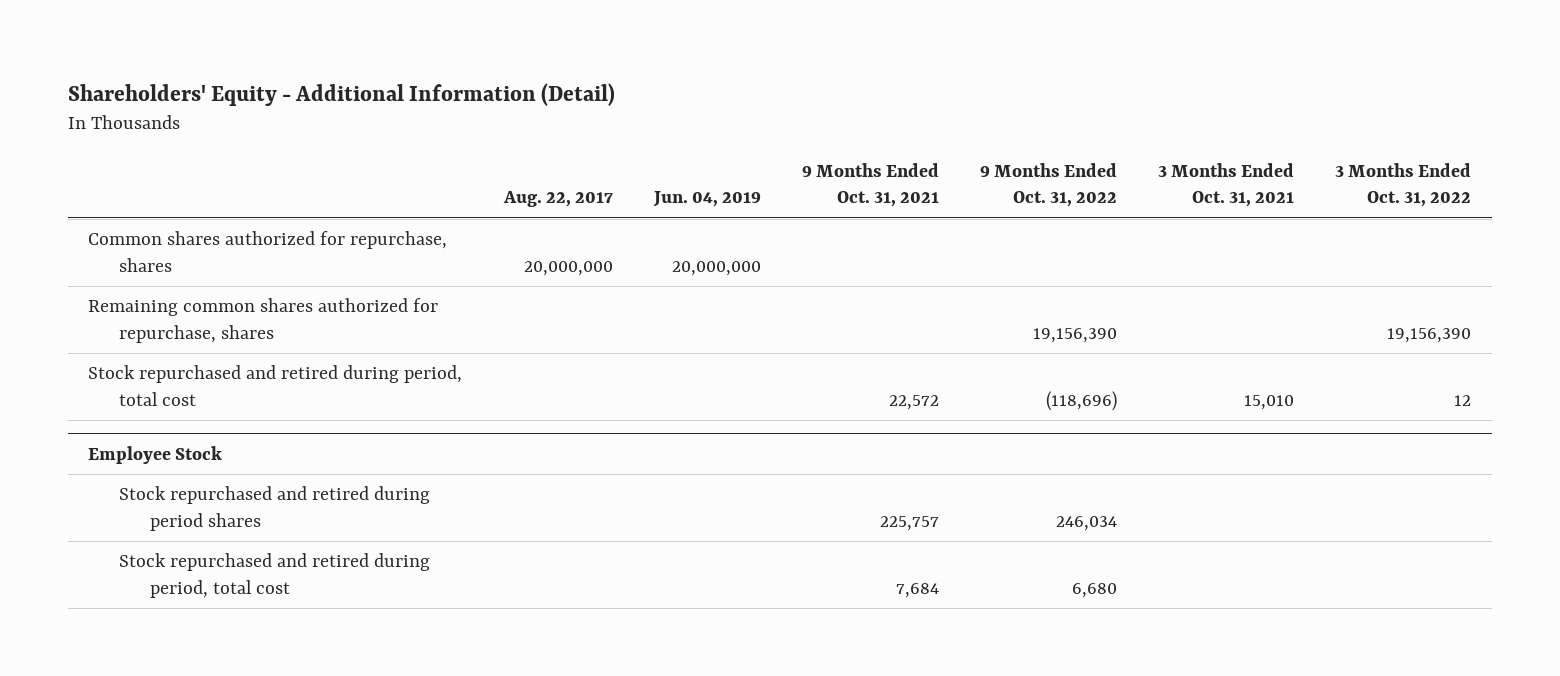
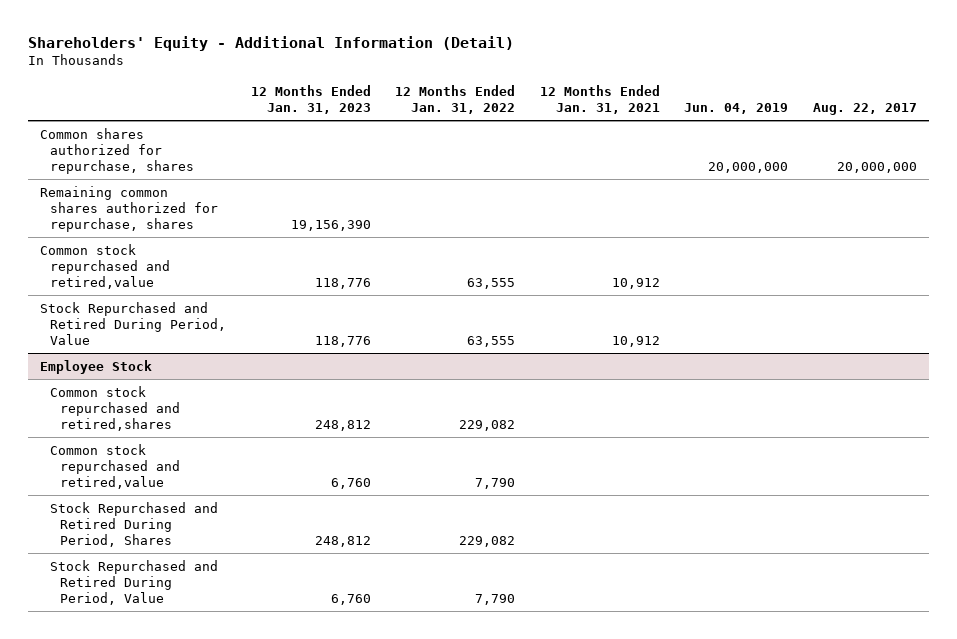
- | Aug. 22, 2017 | Jun. 04, 2019 | 9 Months Ended Oct. 31, 2021 | 9 Months Ended Oct. 31, 2022 | 3 Months Ended Oct. 31, 2021 | 3 Months Ended Oct. 31, 2022
+ | 12 Months Ended Jan. 31, 2023 | 12 Months Ended Jan. 31, 2022 | 12 Months Ended Jan. 31, 2021 | Jun. 04, 2019 | Aug. 22, 2017
- Stock repurchased and retired during period, total cost | | | 22,572 | (118,696) | 15,010 | 12
+ Common stock repurchased and retired,value | 118,776 | 63,555 | 10,912 | |
+ Stock Repurchased and Retired During Period, Value | 118,776 | 63,555 | 10,912 | |
@ Employee Stock
- Stock repurchased and retired during period shares | | | 225,757 | 246,034 | |
- Stock repurchased and retired during period, total cost | | | 7,684 | 6,680 | |
+ Common stock repurchased and retired,shares | 248,812 | 229,082 | | |
+ Common stock repurchased and retired,value | 6,760 | 7,790 | | |
+ Stock Repurchased and Retired During Period, Shares | 248,812 | 229,082 | | |
+ Stock Repurchased and Retired During Period, Value | 6,760 | 7,790 | | |

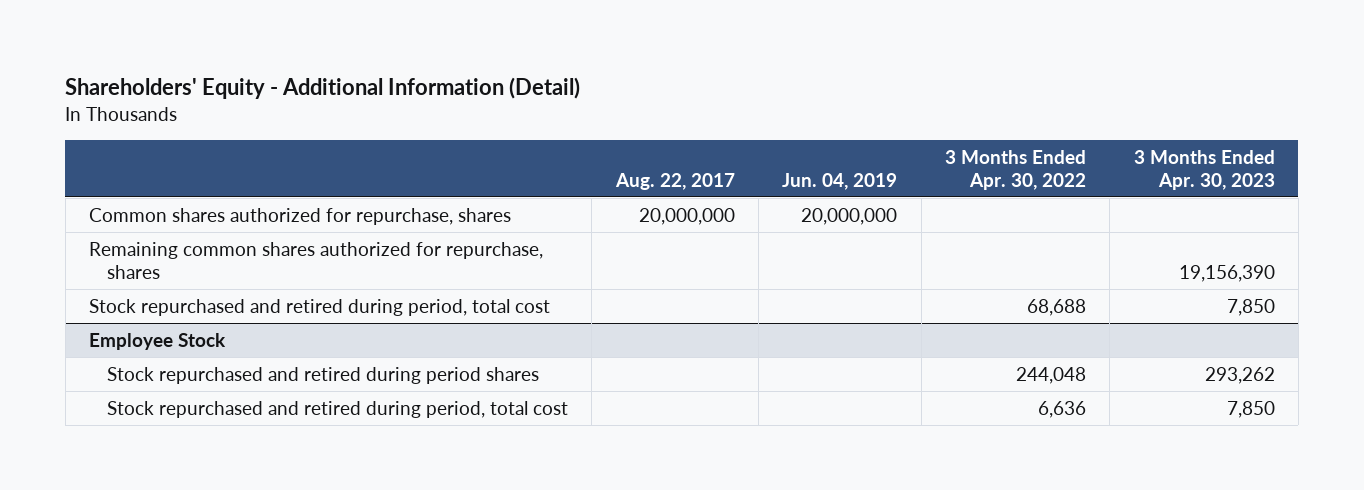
- | 12 Months Ended Jan. 31, 2023 | 12 Months Ended Jan. 31, 2022 | 12 Months Ended Jan. 31, 2021 | Jun. 04, 2019 | Aug. 22, 2017
+ | Aug. 22, 2017 | Jun. 04, 2019 | 3 Months Ended Apr. 30, 2022 | 3 Months Ended Apr. 30, 2023
- Common stock repurchased and retired,value | 118,776 | 63,555 | 10,912 | |
- Stock Repurchased and Retired During Period, Value | 118,776 | 63,555 | 10,912 | |
+ Stock repurchased and retired during period, total cost | | | 68,688 | 7,850
@ Employee Stock
- Common stock repurchased and retired,shares | 248,812 | 229,082 | | |
- Common stock repurchased and retired,value | 6,760 | 7,790 | | |
- Stock Repurchased and Retired During Period, Shares | 248,812 | 229,082 | | |
- Stock Repurchased and Retired During Period, Value | 6,760 | 7,790 | | |
+ Stock repurchased and retired during period shares | | | 244,048 | 293,262
+ Stock repurchased and retired during period, total cost | | | 6,636 | 7,850

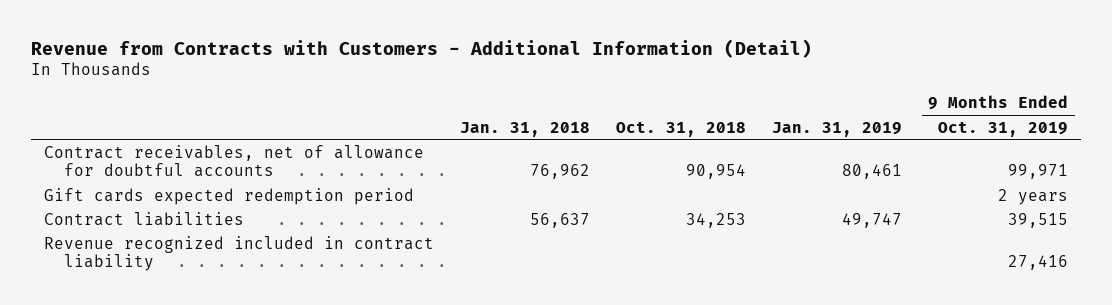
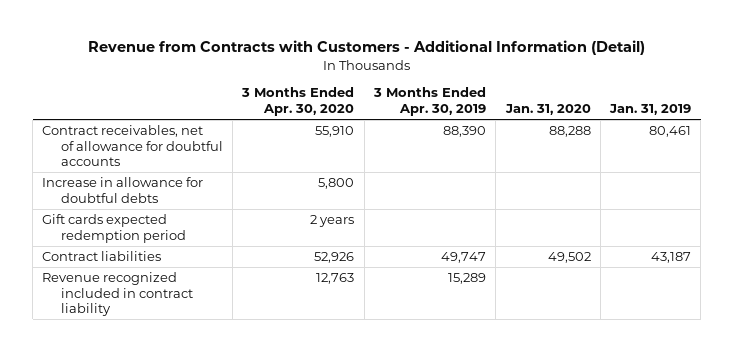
- | Jan. 31, 2018 | Oct. 31, 2018 | Jan. 31, 2019 | 9 Months Ended Oct. 31, 2019
+ | 3 Months Ended Apr. 30, 2020 | 3 Months Ended Apr. 30, 2019 | Jan. 31, 2020 | Jan. 31, 2019
+ Increase in allowance for doubtful debts | 5,800 | | |
- Contract liabilities | 56,637 | 34,253 | 49,747 | 39,515
+ Contract liabilities | 52,926 | 49,747 | 49,502 | 43,187

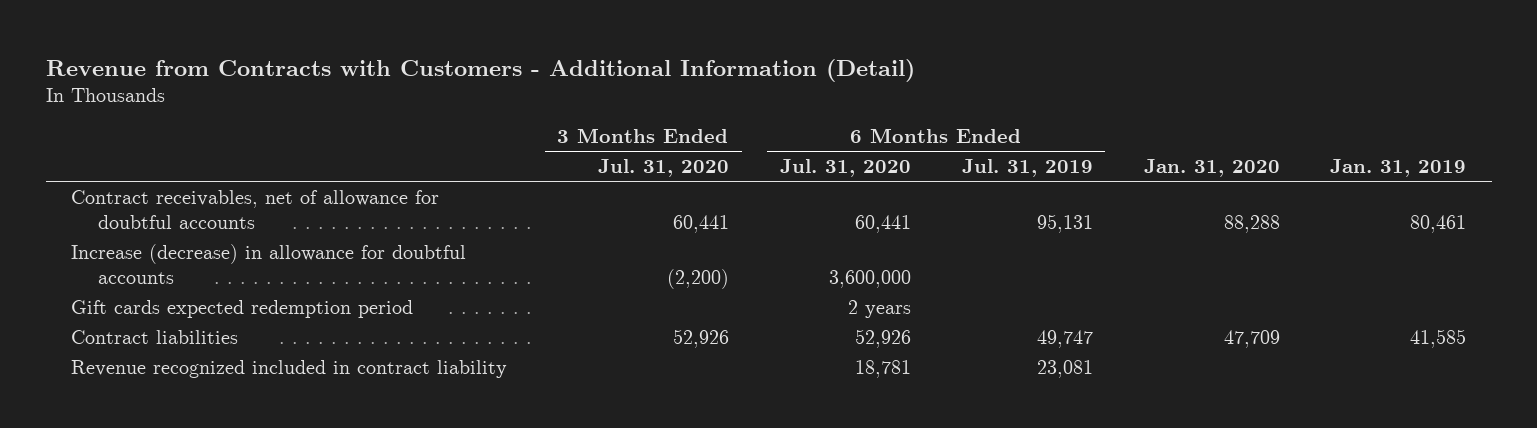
- | 3 Months Ended Apr. 30, 2020 | 3 Months Ended Apr. 30, 2019 | Jan. 31, 2020 | Jan. 31, 2019
+ | 3 Months Ended Jul. 31, 2020 | 6 Months Ended Jul. 31, 2020 | 6 Months Ended Jul. 31, 2019 | Jan. 31, 2020 | Jan. 31, 2019
- Increase in allowance for doubtful debts | 5,800 | | |
+ Increase (decrease) in allowance for doubtful accounts | (2,200) | 3,600,000 | | |
- Contract liabilities | 52,926 | 49,747 | 49,502 | 43,187
+ Contract liabilities | 52,926 | 52,926 | 49,747 | 47,709 | 41,585

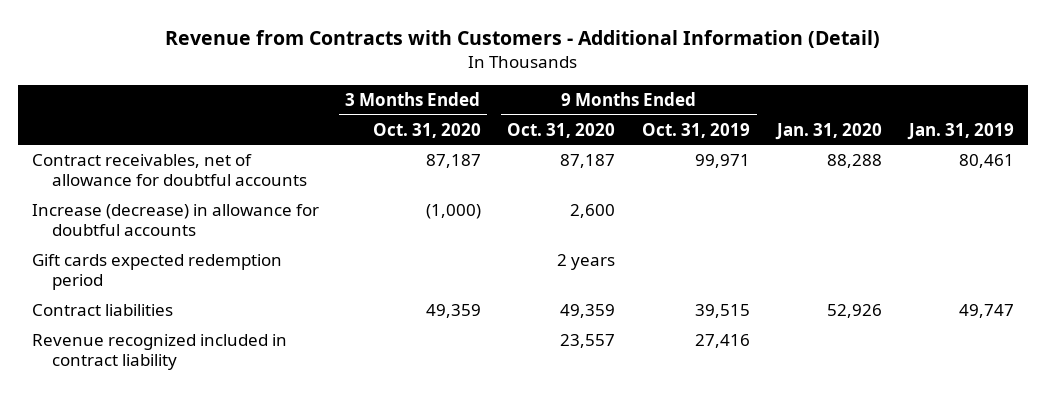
- | 3 Months Ended Jul. 31, 2020 | 6 Months Ended Jul. 31, 2020 | 6 Months Ended Jul. 31, 2019 | Jan. 31, 2020 | Jan. 31, 2019
+ | 3 Months Ended Oct. 31, 2020 | 9 Months Ended Oct. 31, 2020 | 9 Months Ended Oct. 31, 2019 | Jan. 31, 2020 | Jan. 31, 2019
- Contract liabilities | 52,926 | 52,926 | 49,747 | 47,709 | 41,585
+ Contract liabilities | 49,359 | 49,359 | 39,515 | 52,926 | 49,747

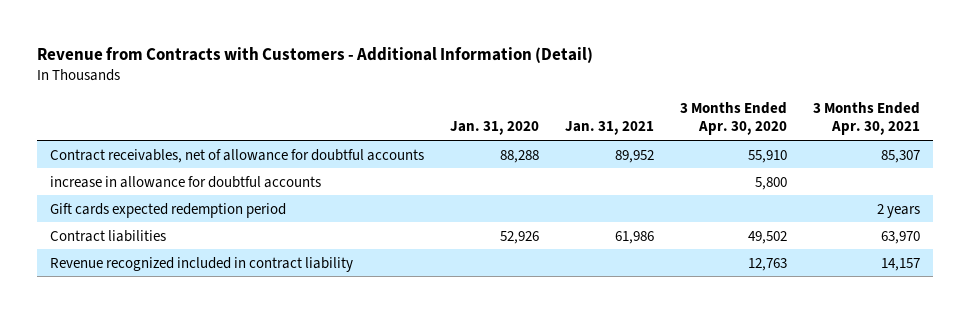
- | 3 Months Ended Oct. 31, 2020 | 9 Months Ended Oct. 31, 2020 | 9 Months Ended Oct. 31, 2019 | Jan. 31, 2020 | Jan. 31, 2019
+ | Jan. 31, 2020 | Jan. 31, 2021 | 3 Months Ended Apr. 30, 2020 | 3 Months Ended Apr. 30, 2021
- Increase (decrease) in allowance for doubtful accounts | (1,000) | 2,600 | | |
+ increase in allowance for doubtful accounts | | | 5,800 |

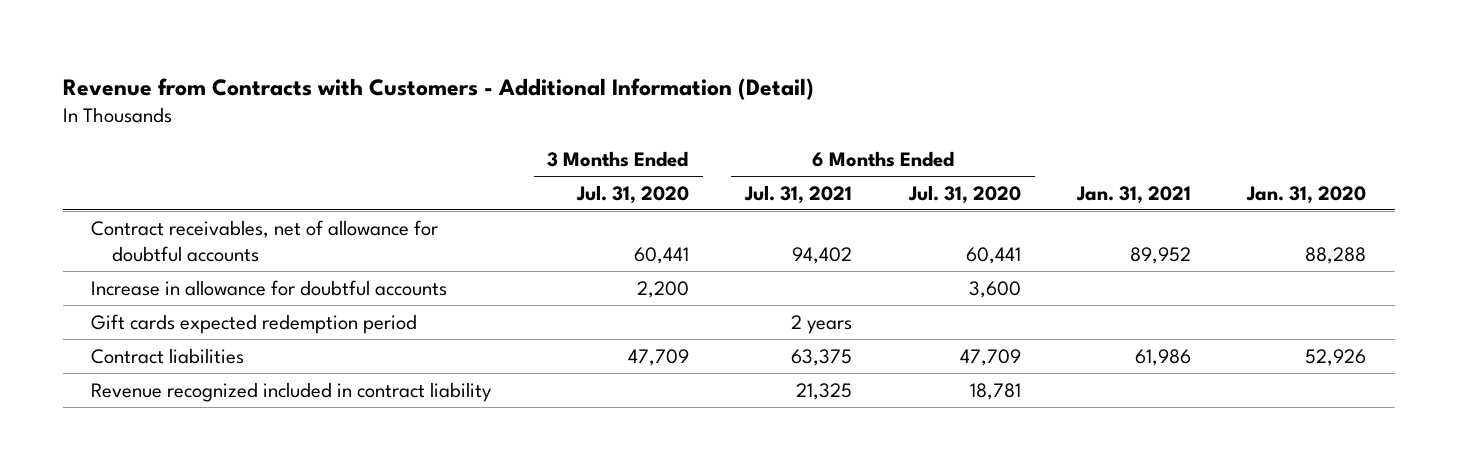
- | Jan. 31, 2020 | Jan. 31, 2021 | 3 Months Ended Apr. 30, 2020 | 3 Months Ended Apr. 30, 2021
+ | 3 Months Ended Jul. 31, 2020 | 6 Months Ended Jul. 31, 2021 | 6 Months Ended Jul. 31, 2020 | Jan. 31, 2021 | Jan. 31, 2020
- increase in allowance for doubtful accounts | | | 5,800 |
+ Increase in allowance for doubtful accounts | 2,200 | | 3,600 | |

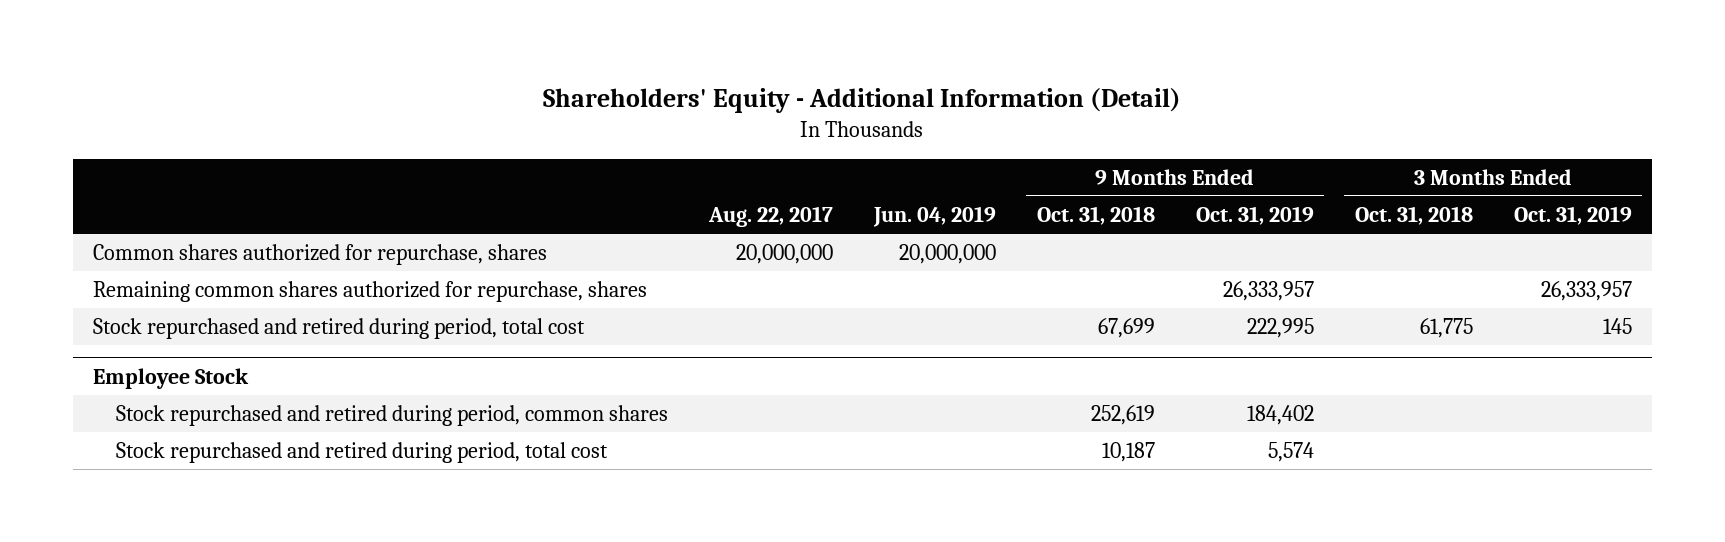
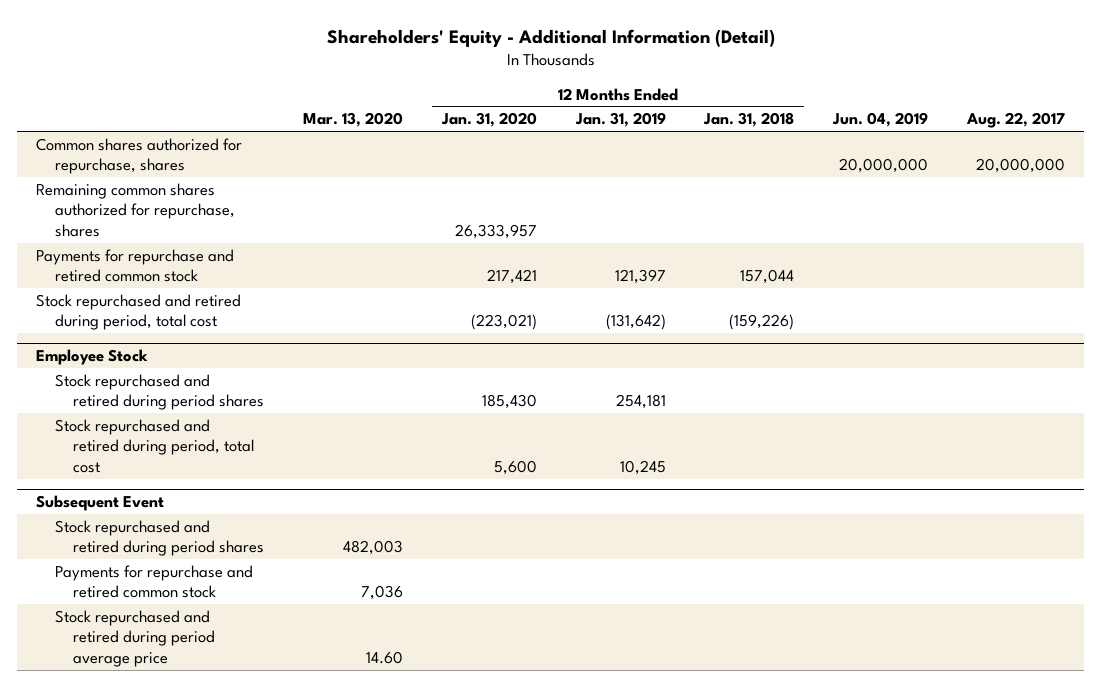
- | Aug. 22, 2017 | Jun. 04, 2019 | 9 Months Ended Oct. 31, 2018 | 9 Months Ended Oct. 31, 2019 | 3 Months Ended Oct. 31, 2018 | 3 Months Ended Oct. 31, 2019
+ | Mar. 13, 2020 | 12 Months Ended Jan. 31, 2020 | 12 Months Ended Jan. 31, 2019 | 12 Months Ended Jan. 31, 2018 | Jun. 04, 2019 | Aug. 22, 2017
+ Payments for repurchase and retired common stock | | 217,421 | 121,397 | 157,044 | |
@ Employee Stock
- Stock repurchased and retired during period, common shares | | | 252,619 | 184,402 | |
+ Stock repurchased and retired during period shares | | 185,430 | 254,181 | | |
+ Subsequent Event
+ Stock repurchased and retired during period shares | 482,003 | | | | |
+ Payments for repurchase and retired common stock | 7,036 | | | | |
+ Stock repurchased and retired during period average price | 14.60 | | | | |

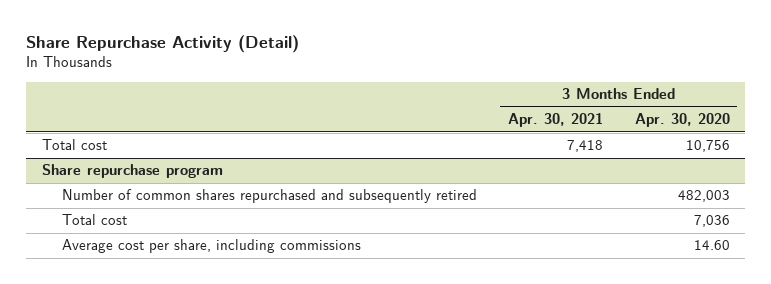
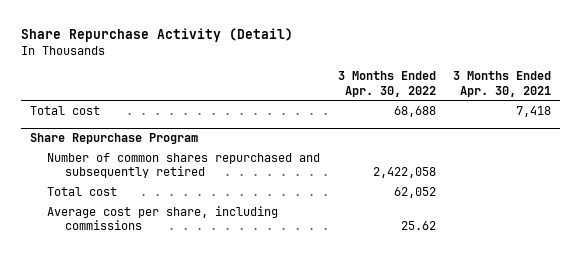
- | 3 Months Ended Apr. 30, 2021 | 3 Months Ended Apr. 30, 2020
+ | 3 Months Ended Apr. 30, 2022 | 3 Months Ended Apr. 30, 2021
- Share repurchase program
+ Share Repurchase Program

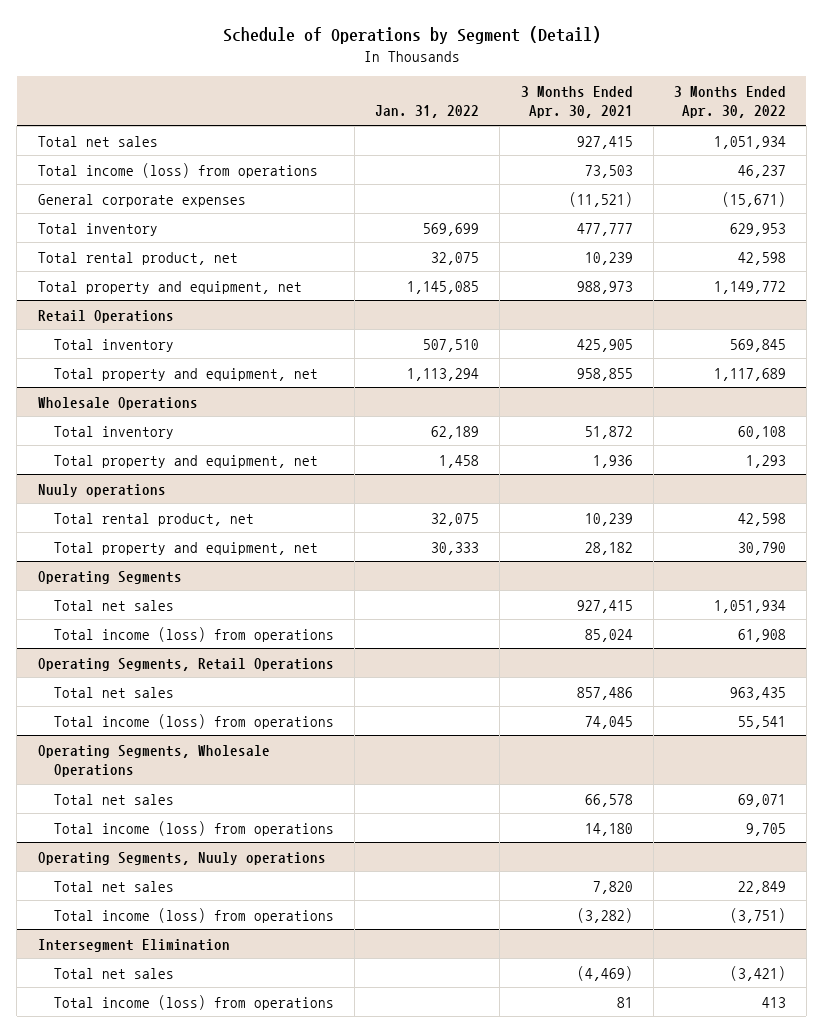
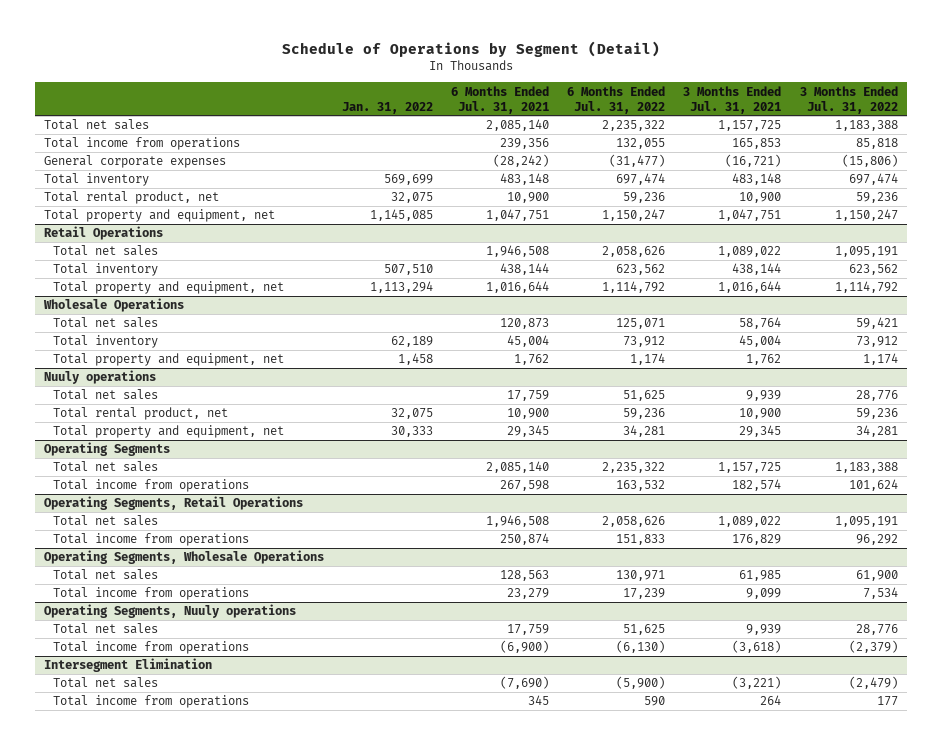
- | Jan. 31, 2022 | 3 Months Ended Apr. 30, 2021 | 3 Months Ended Apr. 30, 2022
+ | Jan. 31, 2022 | 6 Months Ended Jul. 31, 2021 | 6 Months Ended Jul. 31, 2022 | 3 Months Ended Jul. 31, 2021 | 3 Months Ended Jul. 31, 2022
- Total income (loss) from operations | | 73,503 | 46,237
+ Total income from operations | | 239,356 | 132,055 | 165,853 | 85,818
@ Retail Operations
+ Total net sales | | 1,946,508 | 2,058,626 | 1,089,022 | 1,095,191
@ Wholesale Operations
+ Total net sales | | 120,873 | 125,071 | 58,764 | 59,421
@ Nuuly operations
+ Total net sales | | 17,759 | 51,625 | 9,939 | 28,776
@ Operating Segments
- Total income (loss) from operations | | 85,024 | 61,908
+ Total income from operations | | 267,598 | 163,532 | 182,574 | 101,624
@ Operating Segments, Retail Operations
- Total income (loss) from operations | | 74,045 | 55,541
+ Total income from operations | | 250,874 | 151,833 | 176,829 | 96,292
@ Operating Segments, Wholesale Operations
- Total income (loss) from operations | | 14,180 | 9,705
+ Total income from operations | | 23,279 | 17,239 | 9,099 | 7,534
@ Operating Segments, Nuuly operations
- Total income (loss) from operations | | (3,282) | (3,751)
+ Total income from operations | | (6,900) | (6,130) | (3,618) | (2,379)
@ Intersegment Elimination
- Total income (loss) from operations | | 81 | 413
+ Total income from operations | | 345 | 590 | 264 | 177

